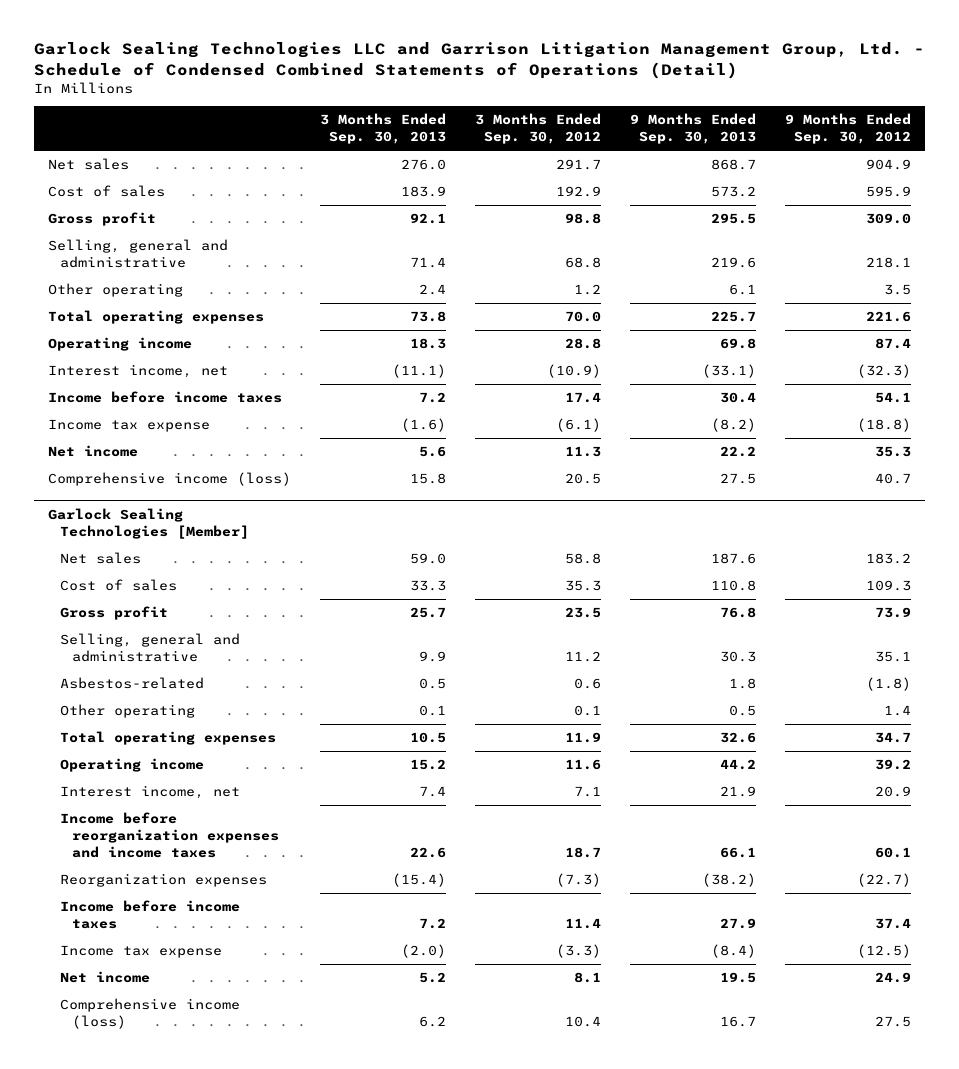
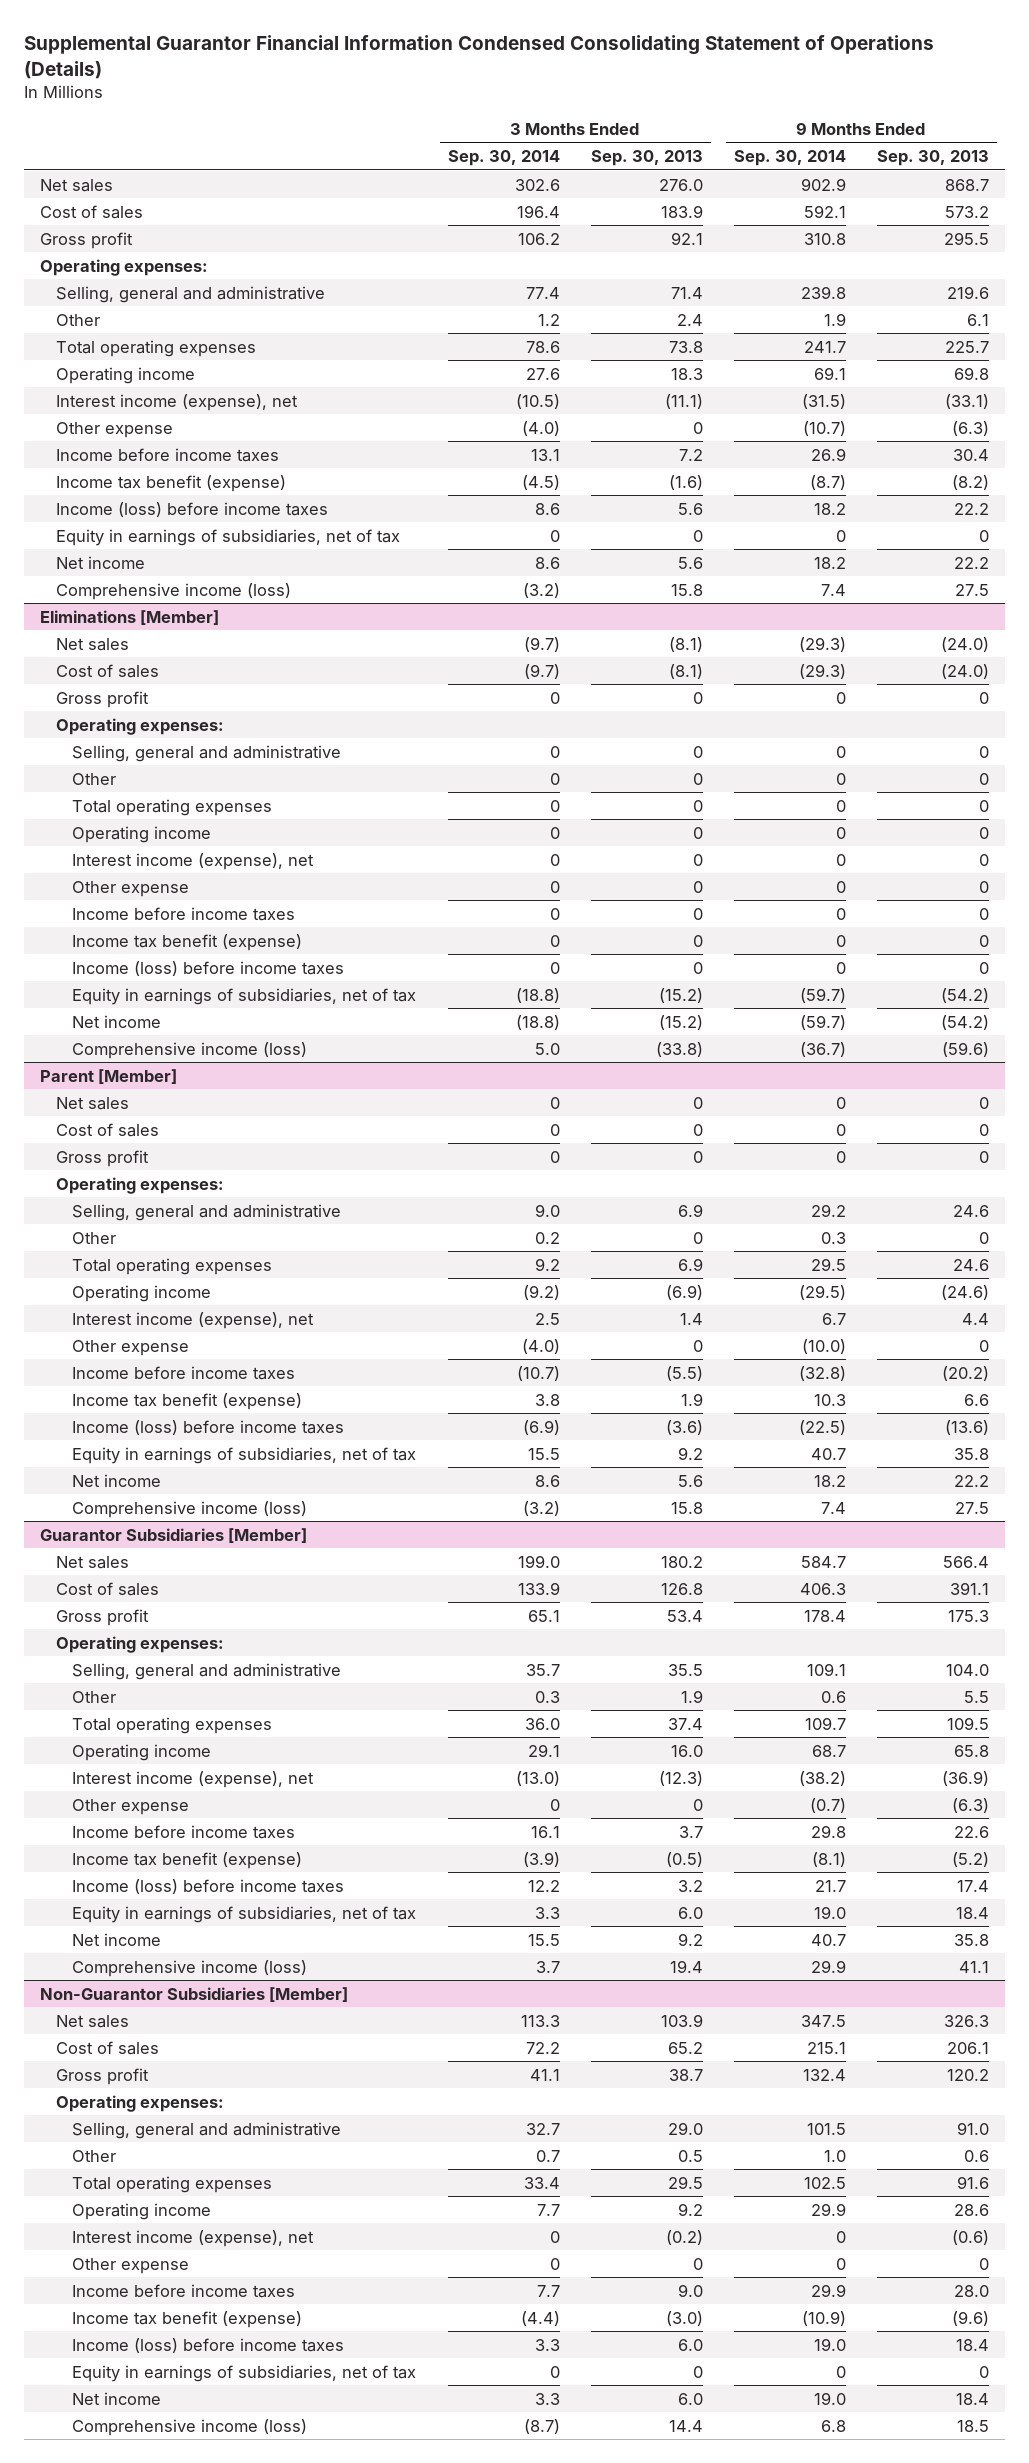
- Garlock Sealing Technologies LLC and Garrison Litigation Management Group, Ltd. - Schedule of Condensed Combined Statements of Operations (Detail)
+ Supplemental Guarantor Financial Information Condensed Consolidating Statement of Operations (Details)
- | 3 Months Ended Sep. 30, 2013 | 3 Months Ended Sep. 30, 2012 | 9 Months Ended Sep. 30, 2013 | 9 Months Ended Sep. 30, 2012
+ | 3 Months Ended Sep. 30, 2014 | 3 Months Ended Sep. 30, 2013 | 9 Months Ended Sep. 30, 2014 | 9 Months Ended Sep. 30, 2013
+ Operating expenses:
- Other operating | 2.4 | 1.2 | 6.1 | 3.5
+ Other | 1.2 | 2.4 | 1.9 | 6.1
- Interest income, net | (11.1) | (10.9) | (33.1) | (32.3)
+ Interest income (expense), net | (10.5) | (11.1) | (31.5) | (33.1)
+ Other expense | (4.0) | 0 | (10.7) | (6.3)
- Income tax expense | (1.6) | (6.1) | (8.2) | (18.8)
+ Income tax benefit (expense) | (4.5) | (1.6) | (8.7) | (8.2)
+ Income (loss) before income taxes | 8.6 | 5.6 | 18.2 | 22.2
+ Equity in earnings of subsidiaries, net of tax | 0 | 0 | 0 | 0
- Garlock Sealing Technologies [Member]
- Net sales | 59.0 | 58.8 | 187.6 | 183.2
- Cost of sales | 33.3 | 35.3 | 110.8 | 109.3
- Gross profit | 25.7 | 23.5 | 76.8 | 73.9
- Selling, general and administrative | 9.9 | 11.2 | 30.3 | 35.1
- Asbestos-related | 0.5 | 0.6 | 1.8 | (1.8)
- Other operating | 0.1 | 0.1 | 0.5 | 1.4
- Total operating expenses | 10.5 | 11.9 | 32.6 | 34.7
- Operating income | 15.2 | 11.6 | 44.2 | 39.2
- Interest income, net | 7.4 | 7.1 | 21.9 | 20.9
- Income before reorganization expenses and income taxes | 22.6 | 18.7 | 66.1 | 60.1
- Reorganization expenses | (15.4) | (7.3) | (38.2) | (22.7)
- Income before income taxes | 7.2 | 11.4 | 27.9 | 37.4
- Income tax expense | (2.0) | (3.3) | (8.4) | (12.5)
- Net income | 5.2 | 8.1 | 19.5 | 24.9
- Comprehensive income (loss) | 6.2 | 10.4 | 16.7 | 27.5
+ Eliminations [Member]
+ Net sales | (9.7) | (8.1) | (29.3) | (24.0)
+ Cost of sales | (9.7) | (8.1) | (29.3) | (24.0)
+ Gross profit | 0 | 0 | 0 | 0
+ Operating expenses:
+ Selling, general and administrative | 0 | 0 | 0 | 0
+ Other | 0 | 0 | 0 | 0
+ Total operating expenses | 0 | 0 | 0 | 0
+ Operating income | 0 | 0 | 0 | 0
+ Interest income (expense), net | 0 | 0 | 0 | 0
+ Other expense | 0 | 0 | 0 | 0
+ Income before income taxes | 0 | 0 | 0 | 0
+ Income tax benefit (expense) | 0 | 0 | 0 | 0
+ Income (loss) before income taxes | 0 | 0 | 0 | 0
+ Equity in earnings of subsidiaries, net of tax | (18.8) | (15.2) | (59.7) | (54.2)
+ Net income | (18.8) | (15.2) | (59.7) | (54.2)
+ Comprehensive income (loss) | 5.0 | (33.8) | (36.7) | (59.6)
+ Parent [Member]
+ Net sales | 0 | 0 | 0 | 0
+ Cost of sales | 0 | 0 | 0 | 0
+ Gross profit | 0 | 0 | 0 | 0
+ Operating expenses:
+ Selling, general and administrative | 9.0 | 6.9 | 29.2 | 24.6
+ Other | 0.2 | 0 | 0.3 | 0
+ Total operating expenses | 9.2 | 6.9 | 29.5 | 24.6
+ Operating income | (9.2) | (6.9) | (29.5) | (24.6)
+ Interest income (expense), net | 2.5 | 1.4 | 6.7 | 4.4
+ Other expense | (4.0) | 0 | (10.0) | 0
+ Income before income taxes | (10.7) | (5.5) | (32.8) | (20.2)
+ Income tax benefit (expense) | 3.8 | 1.9 | 10.3 | 6.6
+ Income (loss) before income taxes | (6.9) | (3.6) | (22.5) | (13.6)
+ Equity in earnings of subsidiaries, net of tax | 15.5 | 9.2 | 40.7 | 35.8
+ Net income | 8.6 | 5.6 | 18.2 | 22.2
+ Comprehensive income (loss) | (3.2) | 15.8 | 7.4 | 27.5
+ Guarantor Subsidiaries [Member]
+ Net sales | 199.0 | 180.2 | 584.7 | 566.4
+ Cost of sales | 133.9 | 126.8 | 406.3 | 391.1
+ Gross profit | 65.1 | 53.4 | 178.4 | 175.3
+ Operating expenses:
+ Selling, general and administrative | 35.7 | 35.5 | 109.1 | 104.0
+ Other | 0.3 | 1.9 | 0.6 | 5.5
+ Total operating expenses | 36.0 | 37.4 | 109.7 | 109.5
+ Operating income | 29.1 | 16.0 | 68.7 | 65.8
+ Interest income (expense), net | (13.0) | (12.3) | (38.2) | (36.9)
+ Other expense | 0 | 0 | (0.7) | (6.3)
+ Income before income taxes | 16.1 | 3.7 | 29.8 | 22.6
+ Income tax benefit (expense) | (3.9) | (0.5) | (8.1) | (5.2)
+ Income (loss) before income taxes | 12.2 | 3.2 | 21.7 | 17.4
+ Equity in earnings of subsidiaries, net of tax | 3.3 | 6.0 | 19.0 | 18.4
+ Net income | 15.5 | 9.2 | 40.7 | 35.8
+ Comprehensive income (loss) | 3.7 | 19.4 | 29.9 | 41.1
+ Non-Guarantor Subsidiaries [Member]
+ Net sales | 113.3 | 103.9 | 347.5 | 326.3
+ Cost of sales | 72.2 | 65.2 | 215.1 | 206.1
+ Gross profit | 41.1 | 38.7 | 132.4 | 120.2
+ Operating expenses:
+ Selling, general and administrative | 32.7 | 29.0 | 101.5 | 91.0
+ Other | 0.7 | 0.5 | 1.0 | 0.6
+ Total operating expenses | 33.4 | 29.5 | 102.5 | 91.6
+ Operating income | 7.7 | 9.2 | 29.9 | 28.6
+ Interest income (expense), net | 0 | (0.2) | 0 | (0.6)
+ Other expense | 0 | 0 | 0 | 0
+ Income before income taxes | 7.7 | 9.0 | 29.9 | 28.0
+ Income tax benefit (expense) | (4.4) | (3.0) | (10.9) | (9.6)
+ Income (loss) before income taxes | 3.3 | 6.0 | 19.0 | 18.4
+ Equity in earnings of subsidiaries, net of tax | 0 | 0 | 0 | 0
+ Net income | 3.3 | 6.0 | 19.0 | 18.4
+ Comprehensive income (loss) | (8.7) | 14.4 | 6.8 | 18.5

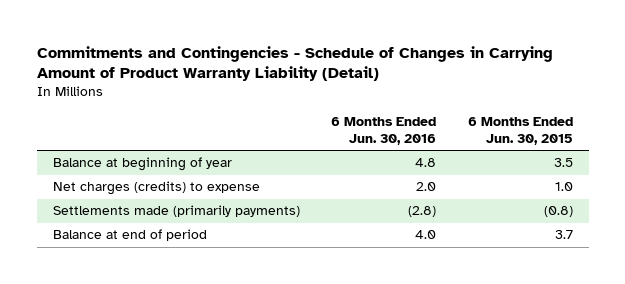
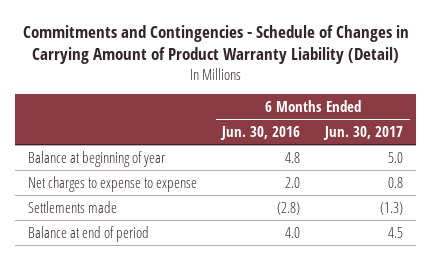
- | 6 Months Ended Jun. 30, 2016 | 6 Months Ended Jun. 30, 2015
+ | 6 Months Ended Jun. 30, 2016 | 6 Months Ended Jun. 30, 2017
- Net charges (credits) to expense | 2.0 | 1.0
- Settlements made (primarily payments) | (2.8) | (0.8)
+ Net charges to expense to expense | 2.0 | 0.8
+ Settlements made | (2.8) | (1.3)

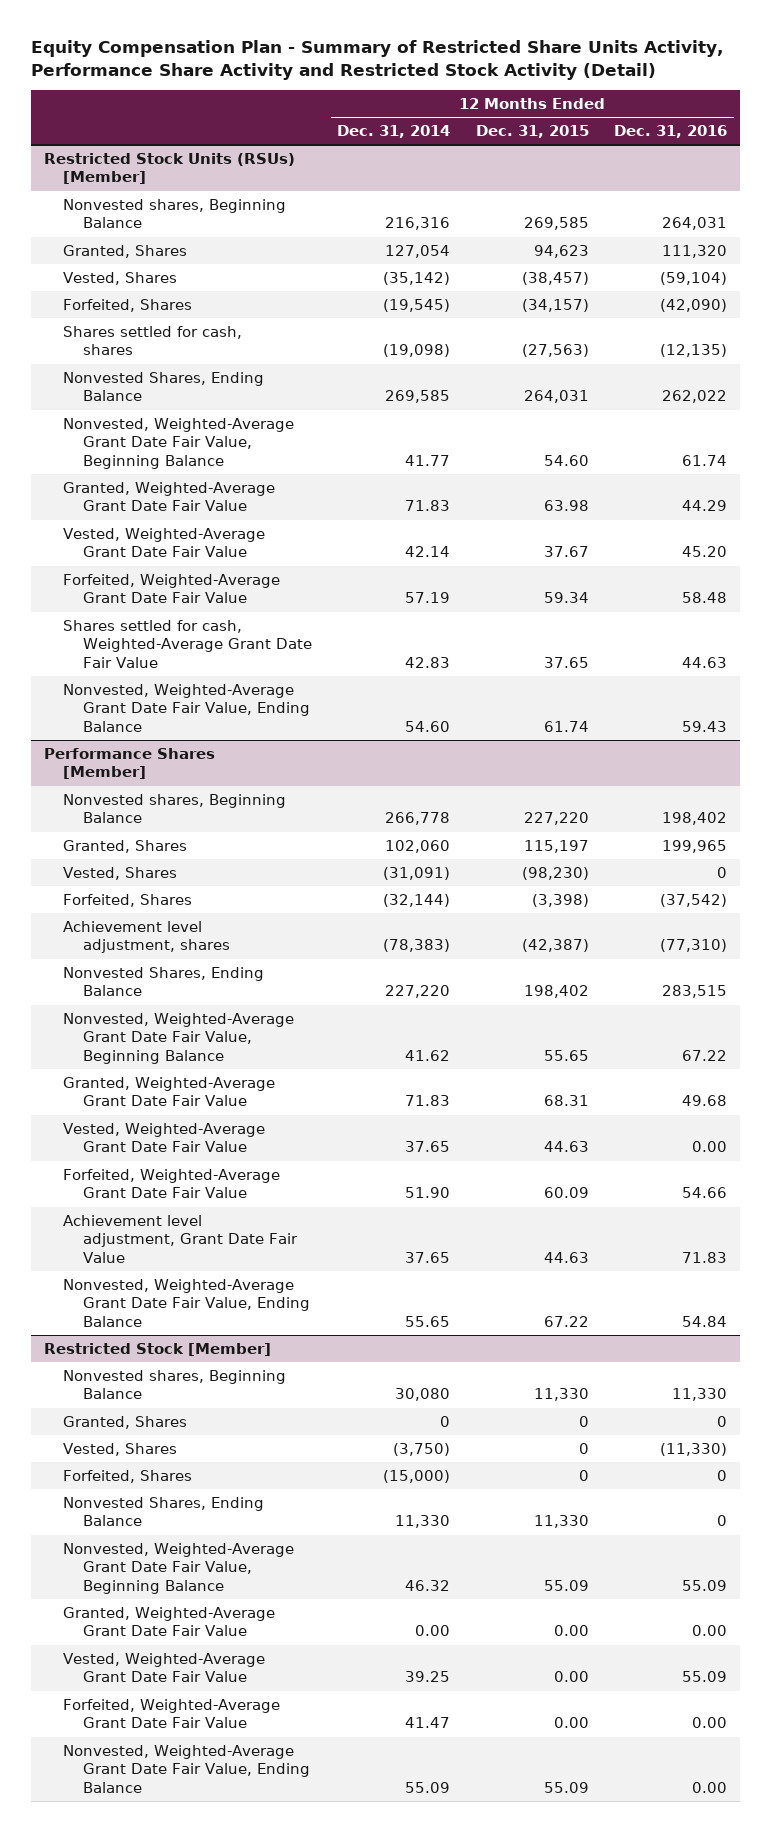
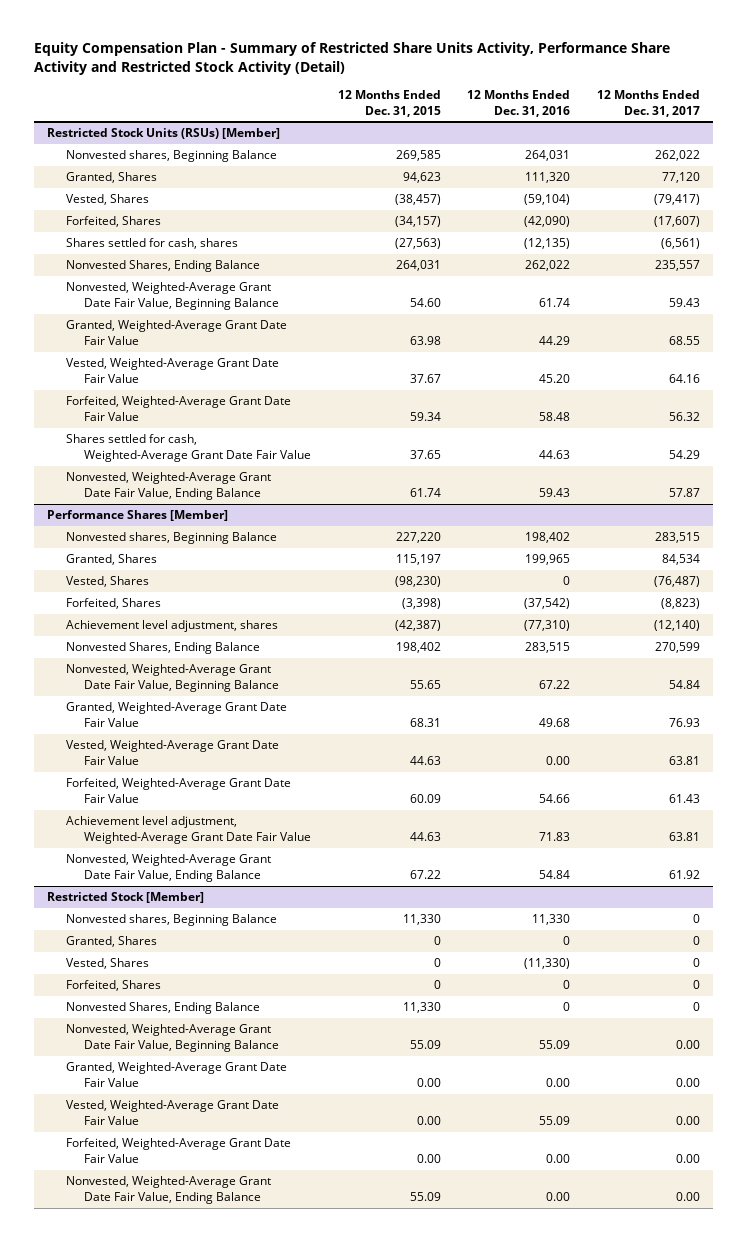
- | 12 Months Ended Dec. 31, 2014 | 12 Months Ended Dec. 31, 2015 | 12 Months Ended Dec. 31, 2016
+ | 12 Months Ended Dec. 31, 2015 | 12 Months Ended Dec. 31, 2016 | 12 Months Ended Dec. 31, 2017
@ Performance Shares [Member]
- Achievement level adjustment, Grant Date Fair Value | 37.65 | 44.63 | 71.83
+ Achievement level adjustment, Weighted-Average Grant Date Fair Value | 44.63 | 71.83 | 63.81

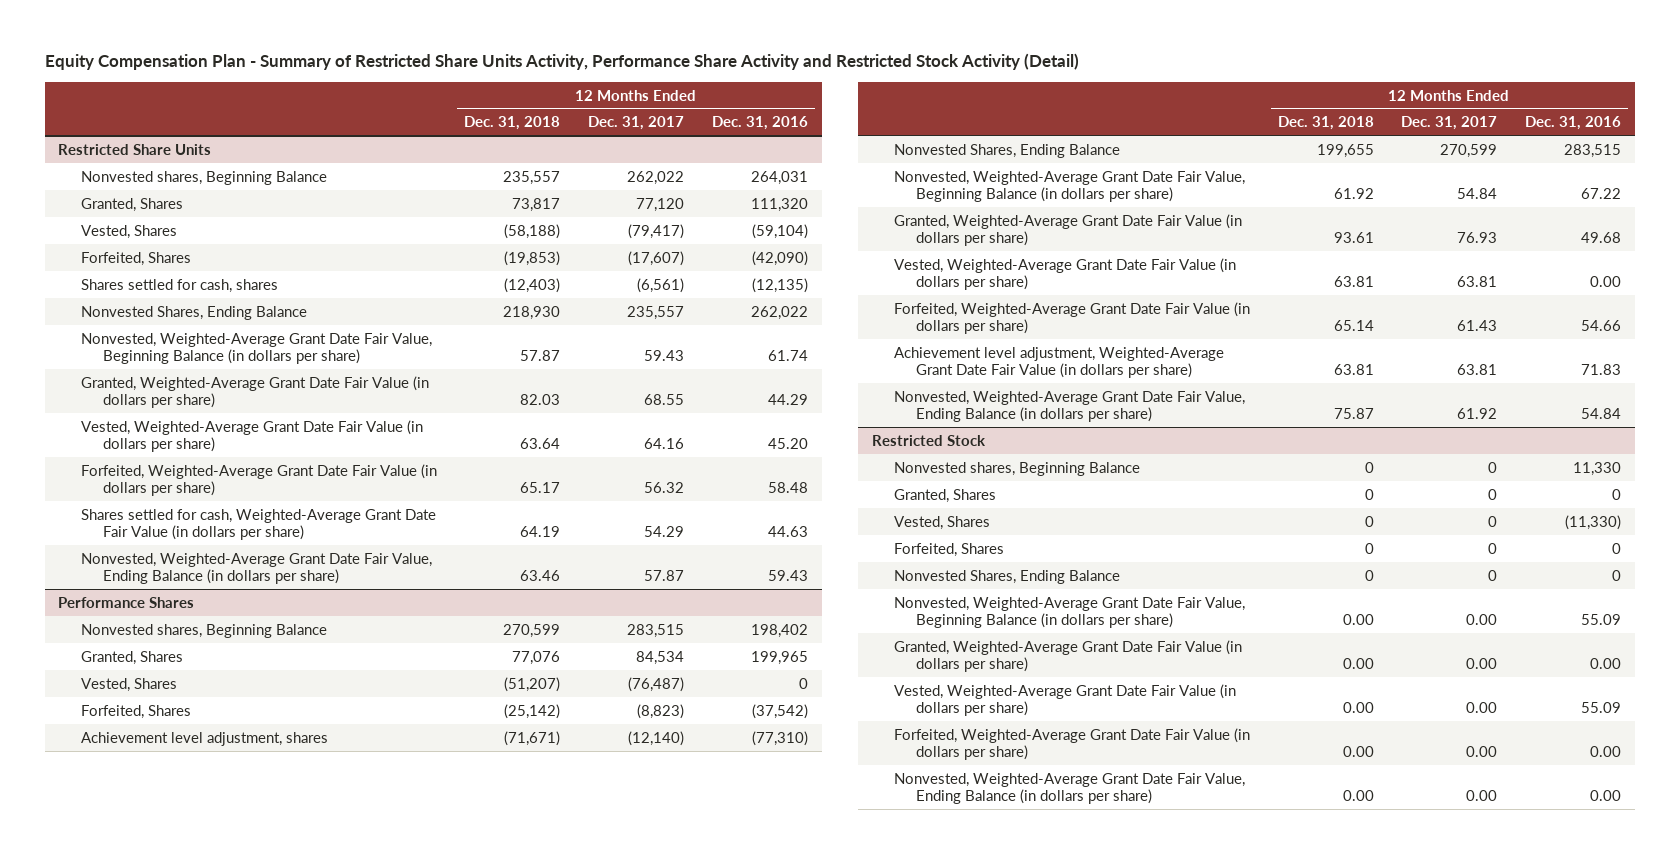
- | 12 Months Ended Dec. 31, 2015 | 12 Months Ended Dec. 31, 2016 | 12 Months Ended Dec. 31, 2017
+ | 12 Months Ended Dec. 31, 2018 | 12 Months Ended Dec. 31, 2017 | 12 Months Ended Dec. 31, 2016
- Restricted Stock Units (RSUs) [Member]
+ Restricted Share Units
- Nonvested, Weighted-Average Grant Date Fair Value, Beginning Balance | 54.60 | 61.74 | 59.43
- Granted, Weighted-Average Grant Date Fair Value | 63.98 | 44.29 | 68.55
- Vested, Weighted-Average Grant Date Fair Value | 37.67 | 45.20 | 64.16
- Forfeited, Weighted-Average Grant Date Fair Value | 59.34 | 58.48 | 56.32
- Shares settled for cash, Weighted-Average Grant Date Fair Value | 37.65 | 44.63 | 54.29
- Nonvested, Weighted-Average Grant Date Fair Value, Ending Balance | 61.74 | 59.43 | 57.87
- Performance Shares [Member]
+ Nonvested, Weighted-Average Grant Date Fair Value, Beginning Balance (in dollars per share) | 57.87 | 59.43 | 61.74
+ Granted, Weighted-Average Grant Date Fair Value (in dollars per share) | 82.03 | 68.55 | 44.29
+ Vested, Weighted-Average Grant Date Fair Value (in dollars per share) | 63.64 | 64.16 | 45.20
+ Forfeited, Weighted-Average Grant Date Fair Value (in dollars per share) | 65.17 | 56.32 | 58.48
+ Shares settled for cash, Weighted-Average Grant Date Fair Value (in dollars per share) | 64.19 | 54.29 | 44.63
+ Nonvested, Weighted-Average Grant Date Fair Value, Ending Balance (in dollars per share) | 63.46 | 57.87 | 59.43
+ Performance Shares
- Nonvested, Weighted-Average Grant Date Fair Value, Beginning Balance | 55.65 | 67.22 | 54.84
- Granted, Weighted-Average Grant Date Fair Value | 68.31 | 49.68 | 76.93
- Vested, Weighted-Average Grant Date Fair Value | 44.63 | 0.00 | 63.81
- Forfeited, Weighted-Average Grant Date Fair Value | 60.09 | 54.66 | 61.43
- Achievement level adjustment, Weighted-Average Grant Date Fair Value | 44.63 | 71.83 | 63.81
- Nonvested, Weighted-Average Grant Date Fair Value, Ending Balance | 67.22 | 54.84 | 61.92
- Restricted Stock [Member]
+ Nonvested, Weighted-Average Grant Date Fair Value, Beginning Balance (in dollars per share) | 61.92 | 54.84 | 67.22
+ Granted, Weighted-Average Grant Date Fair Value (in dollars per share) | 93.61 | 76.93 | 49.68
+ Vested, Weighted-Average Grant Date Fair Value (in dollars per share) | 63.81 | 63.81 | 0.00
+ Forfeited, Weighted-Average Grant Date Fair Value (in dollars per share) | 65.14 | 61.43 | 54.66
+ Achievement level adjustment, Weighted-Average Grant Date Fair Value (in dollars per share) | 63.81 | 63.81 | 71.83
+ Nonvested, Weighted-Average Grant Date Fair Value, Ending Balance (in dollars per share) | 75.87 | 61.92 | 54.84
+ Restricted Stock
- Nonvested, Weighted-Average Grant Date Fair Value, Beginning Balance | 55.09 | 55.09 | 0.00
- Granted, Weighted-Average Grant Date Fair Value | 0.00 | 0.00 | 0.00
- Vested, Weighted-Average Grant Date Fair Value | 0.00 | 55.09 | 0.00
- Forfeited, Weighted-Average Grant Date Fair Value | 0.00 | 0.00 | 0.00
- Nonvested, Weighted-Average Grant Date Fair Value, Ending Balance | 55.09 | 0.00 | 0.00
+ Nonvested, Weighted-Average Grant Date Fair Value, Beginning Balance (in dollars per share) | 0.00 | 0.00 | 55.09
+ Granted, Weighted-Average Grant Date Fair Value (in dollars per share) | 0.00 | 0.00 | 0.00
+ Vested, Weighted-Average Grant Date Fair Value (in dollars per share) | 0.00 | 0.00 | 55.09
+ Forfeited, Weighted-Average Grant Date Fair Value (in dollars per share) | 0.00 | 0.00 | 0.00
+ Nonvested, Weighted-Average Grant Date Fair Value, Ending Balance (in dollars per share) | 0.00 | 0.00 | 0.00

